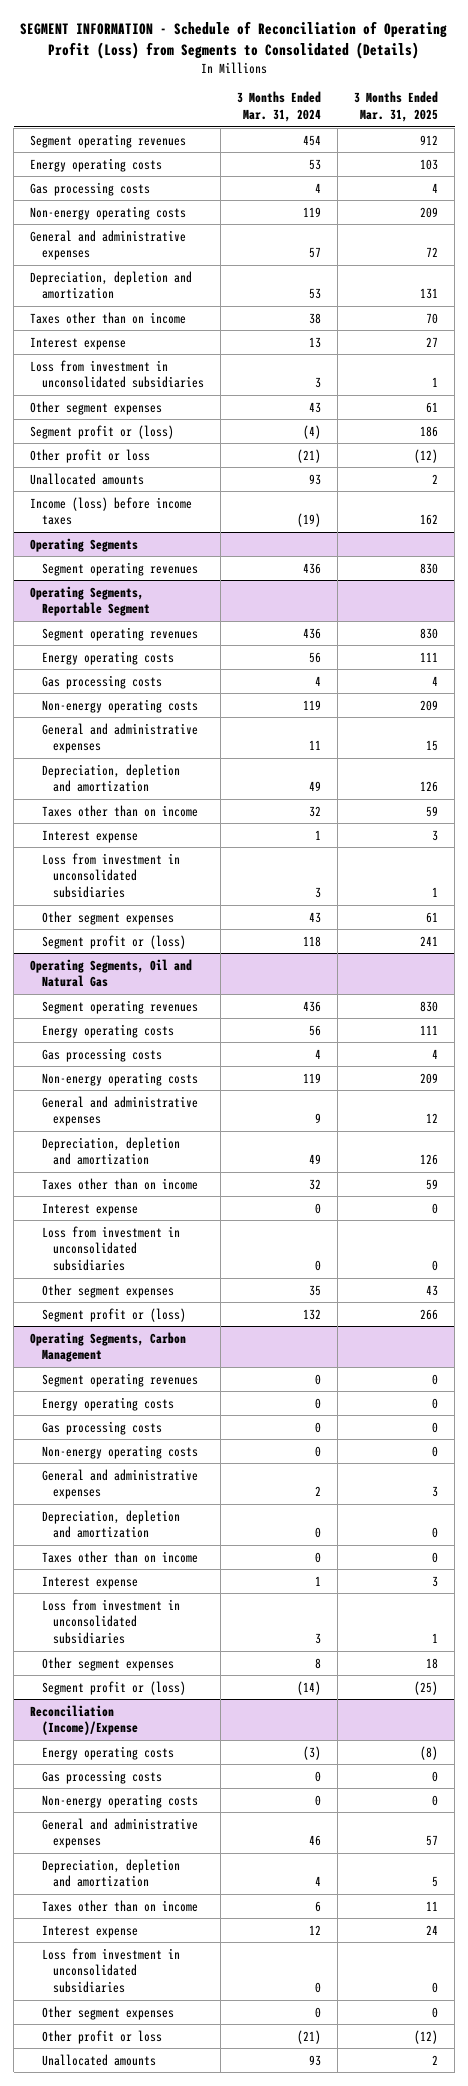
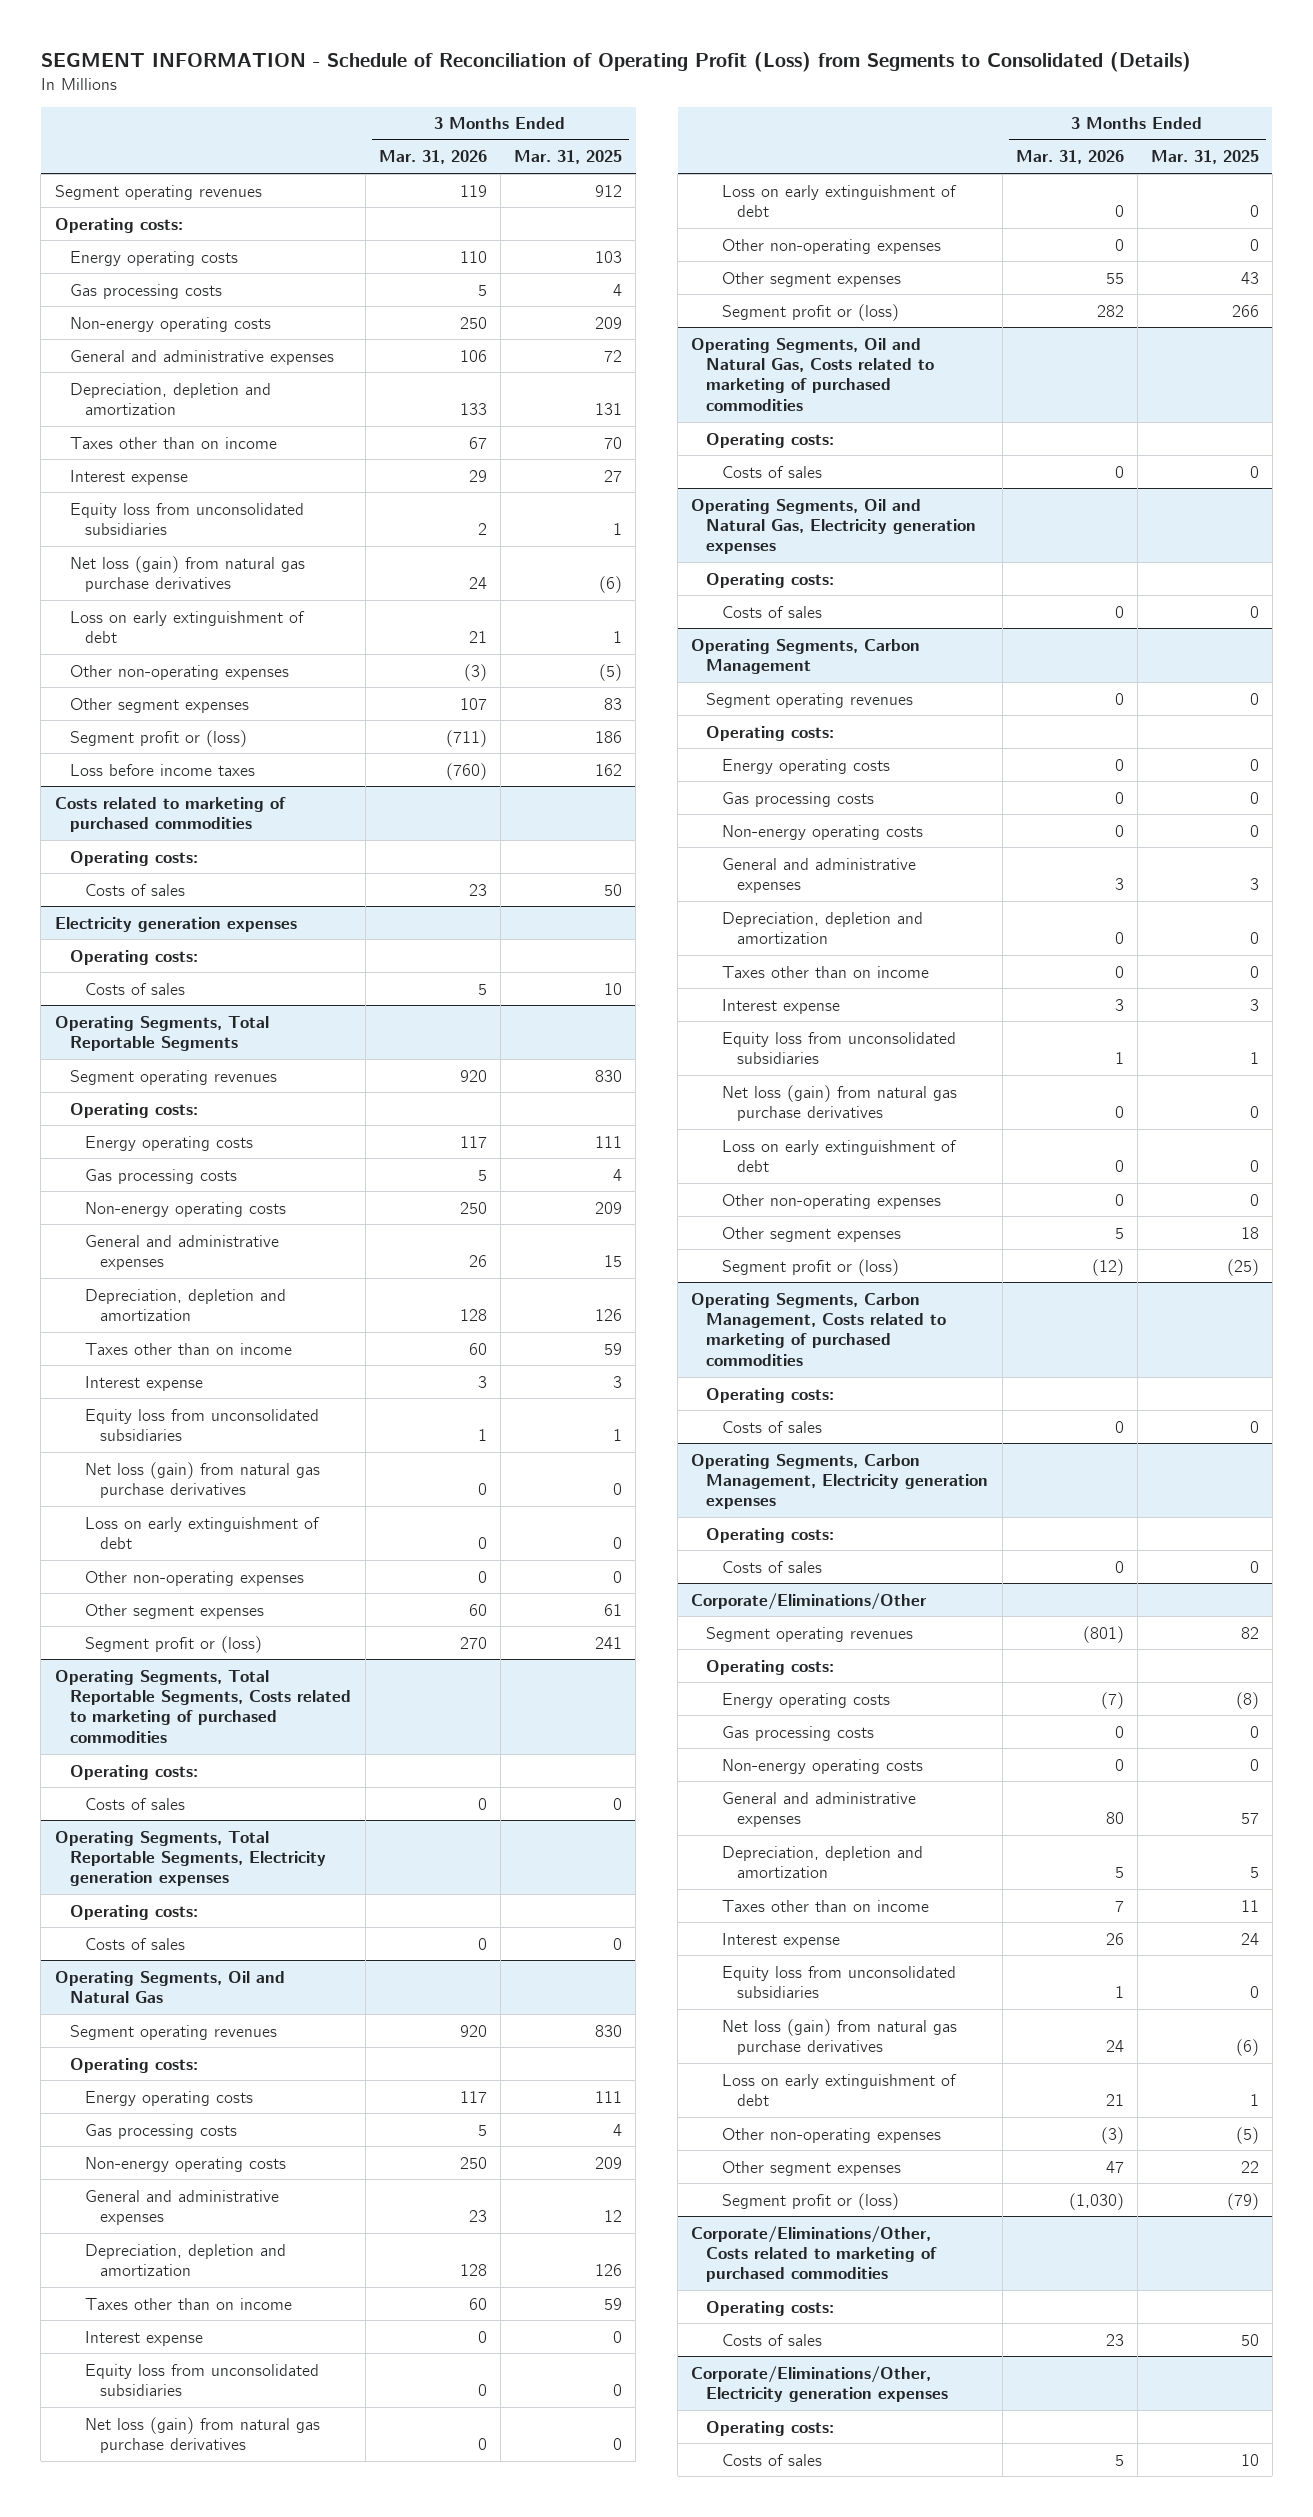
- | 3 Months Ended Mar. 31, 2024 | 3 Months Ended Mar. 31, 2025
+ | 3 Months Ended Mar. 31, 2026 | 3 Months Ended Mar. 31, 2025
+ Operating costs:
- Loss from investment in unconsolidated subsidiaries | 3 | 1
- Other segment expenses | 43 | 61
+ Equity loss from unconsolidated subsidiaries | 2 | 1
+ Net loss (gain) from natural gas purchase derivatives | 24 | (6)
+ Loss on early extinguishment of debt | 21 | 1
+ Other non-operating expenses | (3) | (5)
+ Other segment expenses | 107 | 83
- Other profit or loss | (21) | (12)
- Unallocated amounts | 93 | 2
- Income (loss) before income taxes | (19) | 162
- Operating Segments
- Segment operating revenues | 436 | 830
- Operating Segments, Reportable Segment
+ Loss before income taxes | (760) | 162
+ Costs related to marketing of purchased commodities
+ Operating costs:
+ Costs of sales | 23 | 50
+ Electricity generation expenses
+ Operating costs:
+ Costs of sales | 5 | 10
+ Operating Segments, Total Reportable Segments
+ Operating costs:
- Loss from investment in unconsolidated subsidiaries | 3 | 1
+ Equity loss from unconsolidated subsidiaries | 1 | 1
+ Net loss (gain) from natural gas purchase derivatives | 0 | 0
+ Loss on early extinguishment of debt | 0 | 0
+ Other non-operating expenses | 0 | 0
+ Operating Segments, Total Reportable Segments, Costs related to marketing of purchased commodities
+ Operating costs:
+ Costs of sales | 0 | 0
+ Operating Segments, Total Reportable Segments, Electricity generation expenses
+ Operating costs:
+ Costs of sales | 0 | 0
@ Operating Segments, Oil and Natural Gas
+ Operating costs:
- Loss from investment in unconsolidated subsidiaries | 0 | 0
+ Equity loss from unconsolidated subsidiaries | 0 | 0
+ Net loss (gain) from natural gas purchase derivatives | 0 | 0
+ Loss on early extinguishment of debt | 0 | 0
+ Other non-operating expenses | 0 | 0
+ Operating Segments, Oil and Natural Gas, Costs related to marketing of purchased commodities
+ Operating costs:
+ Costs of sales | 0 | 0
+ Operating Segments, Oil and Natural Gas, Electricity generation expenses
+ Operating costs:
+ Costs of sales | 0 | 0
@ Operating Segments, Carbon Management
+ Operating costs:
- Loss from investment in unconsolidated subsidiaries | 3 | 1
+ Equity loss from unconsolidated subsidiaries | 1 | 1
+ Net loss (gain) from natural gas purchase derivatives | 0 | 0
+ Loss on early extinguishment of debt | 0 | 0
+ Other non-operating expenses | 0 | 0
- Reconciliation (Income)/Expense
+ Operating Segments, Carbon Management, Costs related to marketing of purchased commodities
+ Operating costs:
+ Costs of sales | 0 | 0
+ Operating Segments, Carbon Management, Electricity generation expenses
+ Operating costs:
+ Costs of sales | 0 | 0
+ Corporate/Eliminations/Other
+ Segment operating revenues | (801) | 82
+ Operating costs:
- Loss from investment in unconsolidated subsidiaries | 0 | 0
- Other segment expenses | 0 | 0
- Other profit or loss | (21) | (12)
- Unallocated amounts | 93 | 2
+ Equity loss from unconsolidated subsidiaries | 1 | 0
+ Net loss (gain) from natural gas purchase derivatives | 24 | (6)
+ Loss on early extinguishment of debt | 21 | 1
+ Other non-operating expenses | (3) | (5)
+ Other segment expenses | 47 | 22
+ Segment profit or (loss) | (1,030) | (79)
+ Corporate/Eliminations/Other, Costs related to marketing of purchased commodities
+ Operating costs:
+ Costs of sales | 23 | 50
+ Corporate/Eliminations/Other, Electricity generation expenses
+ Operating costs:
+ Costs of sales | 5 | 10

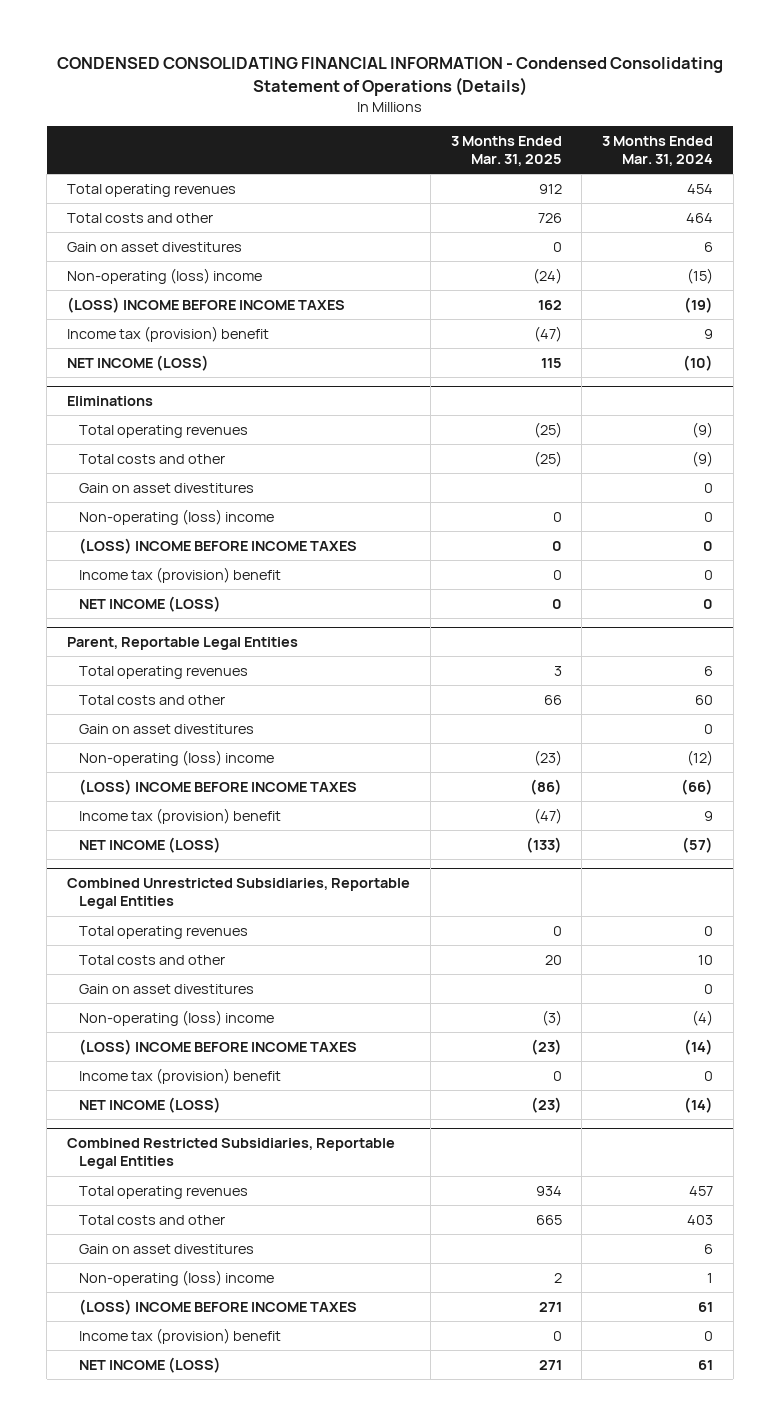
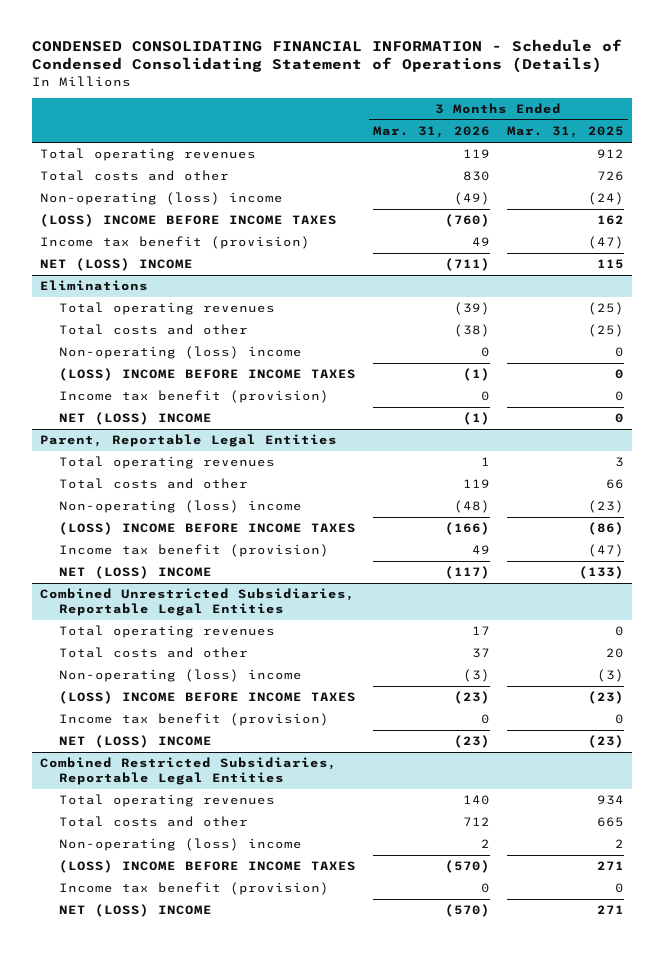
- CONDENSED CONSOLIDATING FINANCIAL INFORMATION - Condensed Consolidating Statement of Operations (Details)
+ CONDENSED CONSOLIDATING FINANCIAL INFORMATION - Schedule of Condensed Consolidating Statement of Operations (Details)
- | 3 Months Ended Mar. 31, 2025 | 3 Months Ended Mar. 31, 2024
+ | 3 Months Ended Mar. 31, 2026 | 3 Months Ended Mar. 31, 2025
- Gain on asset divestitures | 0 | 6
- Income tax (provision) benefit | (47) | 9
- NET INCOME (LOSS) | 115 | (10)
+ Income tax benefit (provision) | 49 | (47)
+ NET (LOSS) INCOME | (711) | 115
@ Eliminations
- Gain on asset divestitures | | 0
- Income tax (provision) benefit | 0 | 0
- NET INCOME (LOSS) | 0 | 0
+ Income tax benefit (provision) | 0 | 0
+ NET (LOSS) INCOME | (1) | 0
@ Parent, Reportable Legal Entities
- Gain on asset divestitures | | 0
- Income tax (provision) benefit | (47) | 9
- NET INCOME (LOSS) | (133) | (57)
+ Income tax benefit (provision) | 49 | (47)
+ NET (LOSS) INCOME | (117) | (133)
@ Combined Unrestricted Subsidiaries, Reportable Legal Entities
- Gain on asset divestitures | | 0
- Income tax (provision) benefit | 0 | 0
- NET INCOME (LOSS) | (23) | (14)
+ Income tax benefit (provision) | 0 | 0
+ NET (LOSS) INCOME | (23) | (23)
@ Combined Restricted Subsidiaries, Reportable Legal Entities
- Gain on asset divestitures | | 6
- Income tax (provision) benefit | 0 | 0
- NET INCOME (LOSS) | 271 | 61
+ Income tax benefit (provision) | 0 | 0
+ NET (LOSS) INCOME | (570) | 271

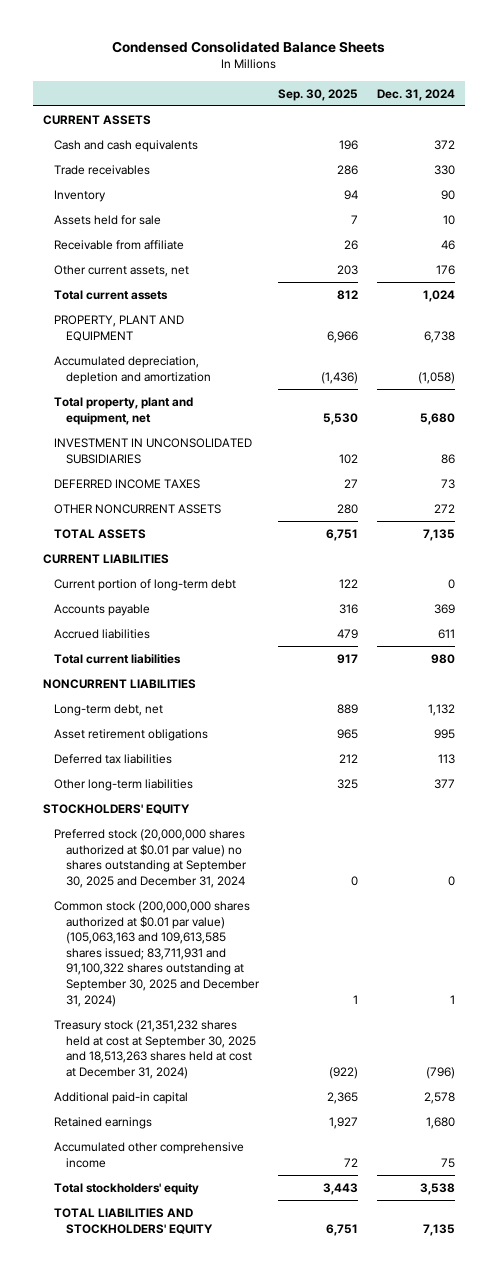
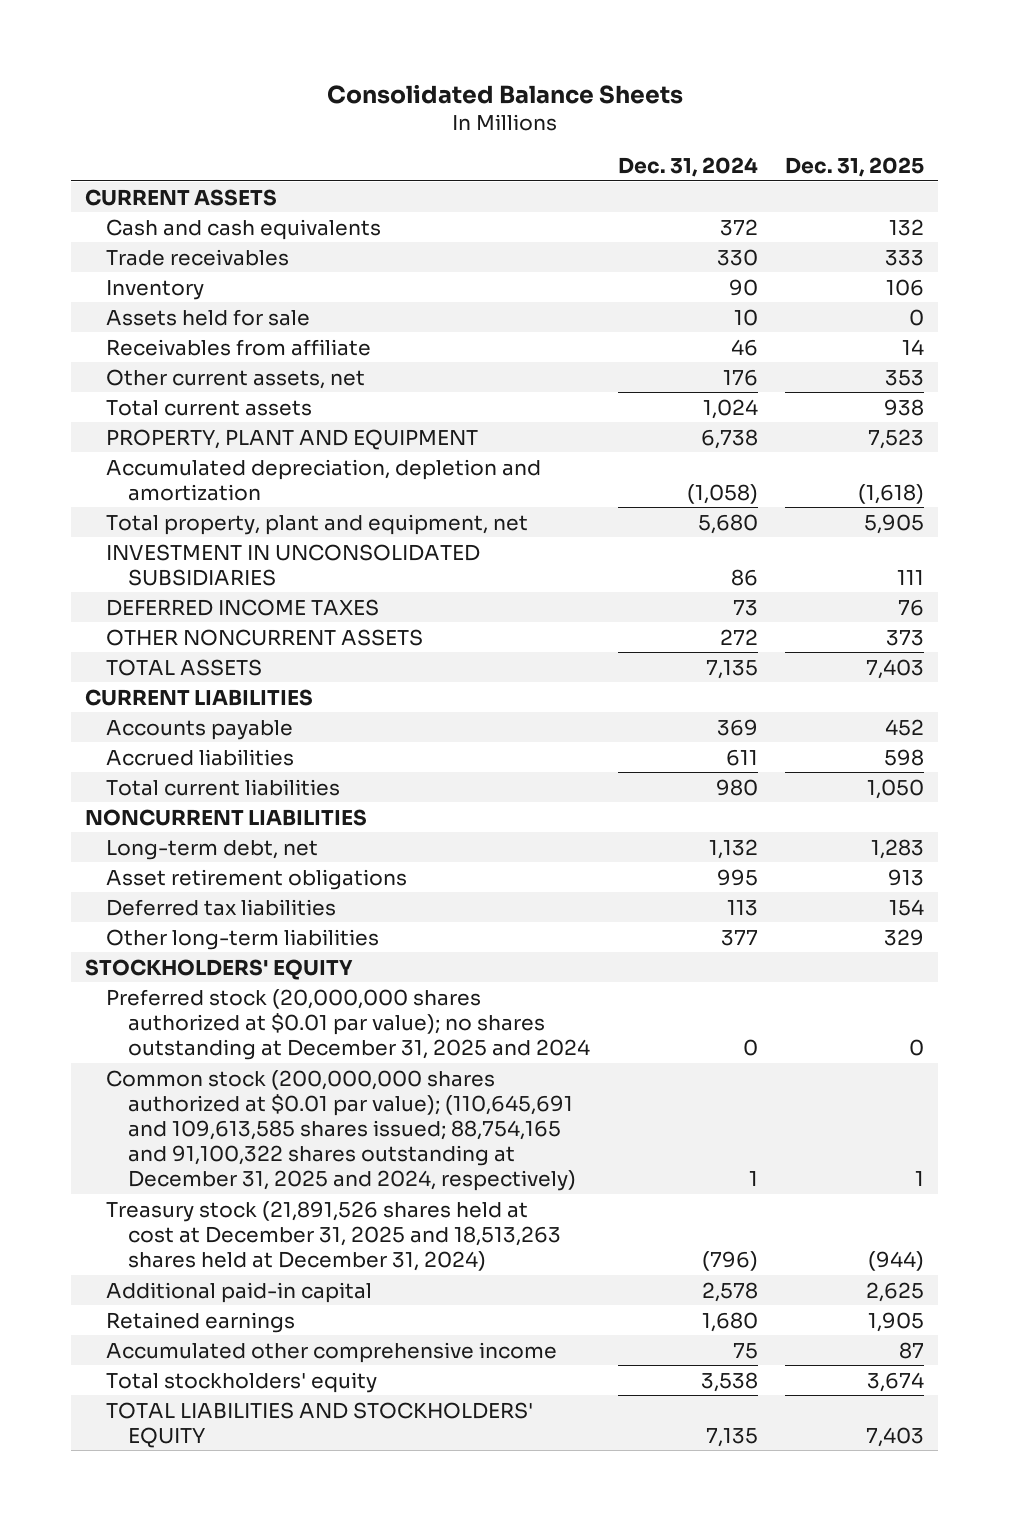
- Condensed Consolidated Balance Sheets
+ Consolidated Balance Sheets
- | Sep. 30, 2025 | Dec. 31, 2024
+ | Dec. 31, 2024 | Dec. 31, 2025
- Receivable from affiliate | 26 | 46
+ Receivables from affiliate | 46 | 14
- Current portion of long-term debt | 122 | 0
- Preferred stock (20,000,000 shares authorized at $0.01 par value) no shares outstanding at September 30, 2025 and December 31, 2024 | 0 | 0
- Common stock (200,000,000 shares authorized at $0.01 par value) (105,063,163 and 109,613,585 shares issued; 83,711,931 and 91,100,322 shares outstanding at September 30, 2025 and December 31, 2024) | 1 | 1
- Treasury stock (21,351,232 shares held at cost at September 30, 2025 and 18,513,263 shares held at cost at December 31, 2024) | (922) | (796)
+ Preferred stock (20,000,000 shares authorized at $0.01 par value); no shares outstanding at December 31, 2025 and 2024 | 0 | 0
+ Common stock (200,000,000 shares authorized at $0.01 par value); (110,645,691 and 109,613,585 shares issued; 88,754,165 and 91,100,322 shares outstanding at December 31, 2025 and 2024, respectively) | 1 | 1
+ Treasury stock (21,891,526 shares held at cost at December 31, 2025 and 18,513,263 shares held at December 31, 2024) | (796) | (944)

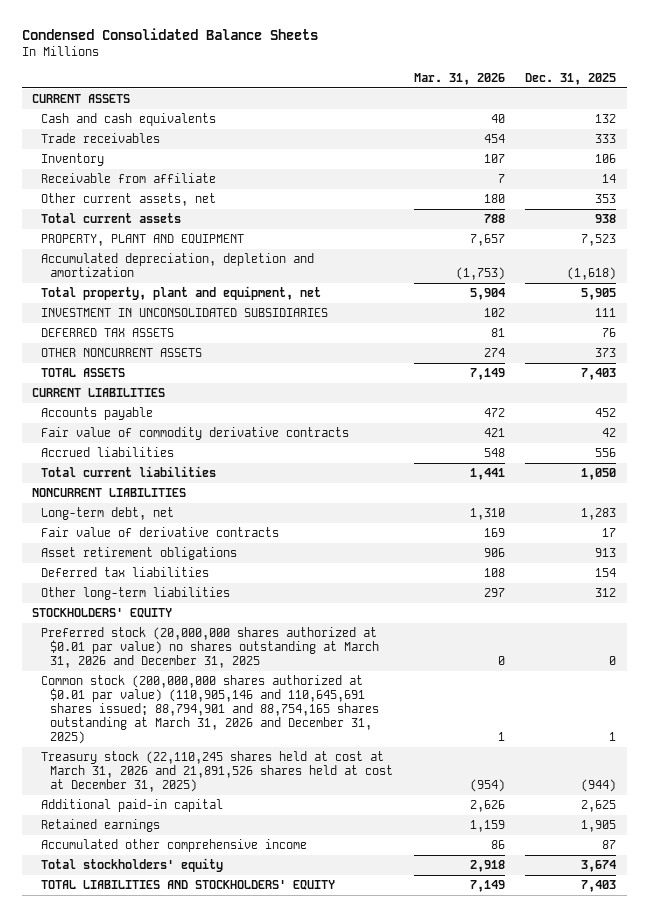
- Consolidated Balance Sheets
+ Condensed Consolidated Balance Sheets
- | Dec. 31, 2024 | Dec. 31, 2025
+ | Mar. 31, 2026 | Dec. 31, 2025
- Assets held for sale | 10 | 0
- Receivables from affiliate | 46 | 14
+ Receivable from affiliate | 7 | 14
- DEFERRED INCOME TAXES | 73 | 76
+ DEFERRED TAX ASSETS | 81 | 76
- Accrued liabilities | 611 | 598
+ Fair value of commodity derivative contracts | 421 | 42
+ Accrued liabilities | 548 | 556
+ Fair value of derivative contracts | 169 | 17
- Other long-term liabilities | 377 | 329
+ Other long-term liabilities | 297 | 312
- Preferred stock (20,000,000 shares authorized at $0.01 par value); no shares outstanding at December 31, 2025 and 2024 | 0 | 0
- Common stock (200,000,000 shares authorized at $0.01 par value); (110,645,691 and 109,613,585 shares issued; 88,754,165 and 91,100,322 shares outstanding at December 31, 2025 and 2024, respectively) | 1 | 1
- Treasury stock (21,891,526 shares held at cost at December 31, 2025 and 18,513,263 shares held at December 31, 2024) | (796) | (944)
+ Preferred stock (20,000,000 shares authorized at $0.01 par value) no shares outstanding at March 31, 2026 and December 31, 2025 | 0 | 0
+ Common stock (200,000,000 shares authorized at $0.01 par value) (110,905,146 and 110,645,691 shares issued; 88,794,901 and 88,754,165 shares outstanding at March 31, 2026 and December 31, 2025) | 1 | 1
+ Treasury stock (22,110,245 shares held at cost at March 31, 2026 and 21,891,526 shares held at cost at December 31, 2025) | (954) | (944)

